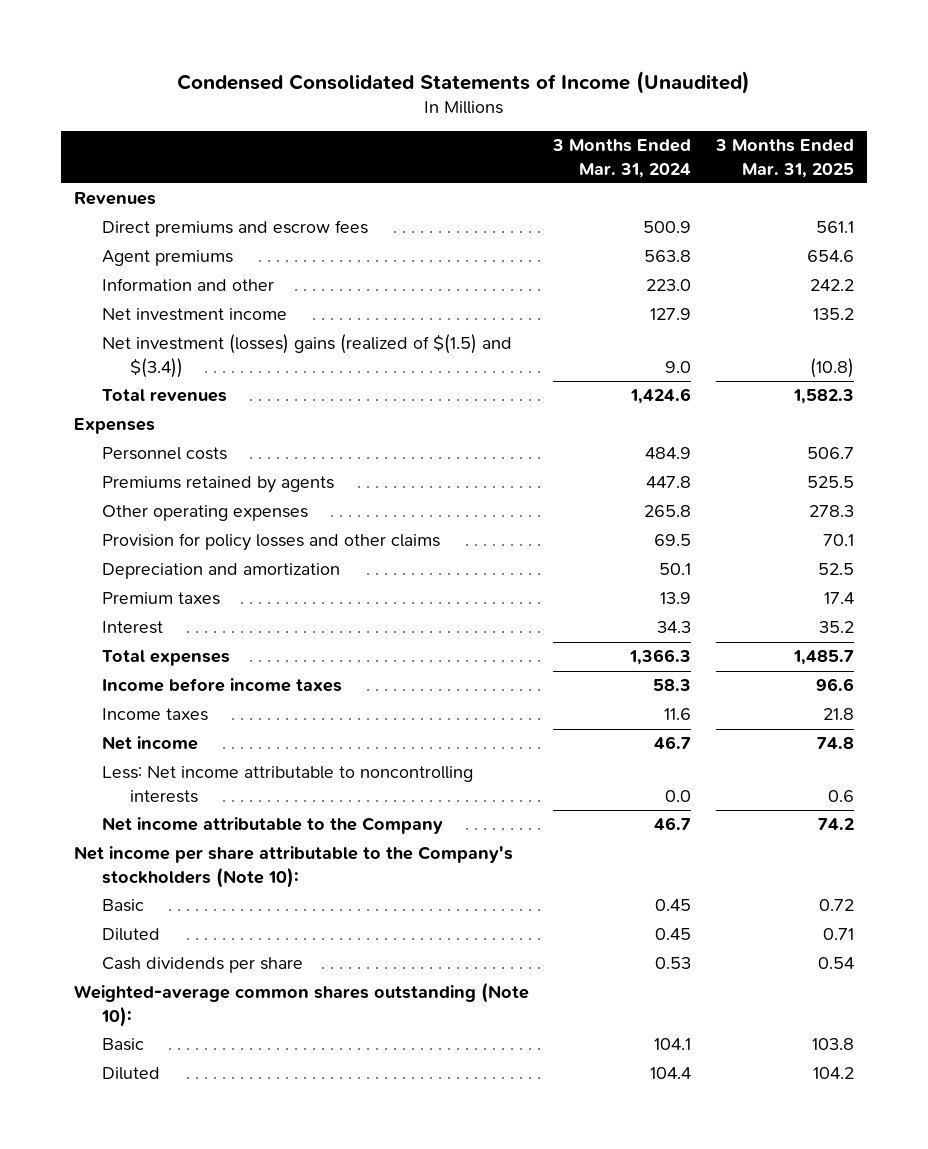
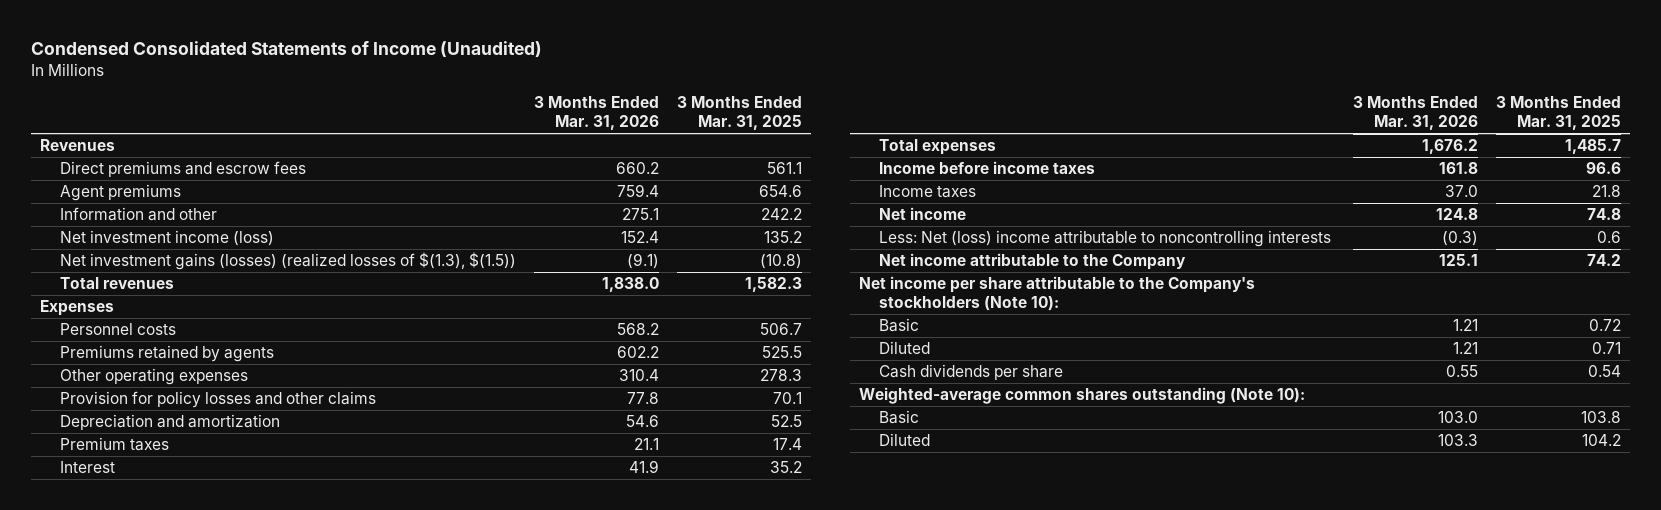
- | 3 Months Ended Mar. 31, 2024 | 3 Months Ended Mar. 31, 2025
+ | 3 Months Ended Mar. 31, 2026 | 3 Months Ended Mar. 31, 2025
- Net investment income | 127.9 | 135.2
- Net investment (losses) gains (realized of $(1.5) and $(3.4)) | 9.0 | (10.8)
+ Net investment income (loss) | 152.4 | 135.2
+ Net investment gains (losses) (realized losses of $(1.3), $(1.5)) | (9.1) | (10.8)
- Less: Net income attributable to noncontrolling interests | 0.0 | 0.6
+ Less: Net (loss) income attributable to noncontrolling interests | (0.3) | 0.6

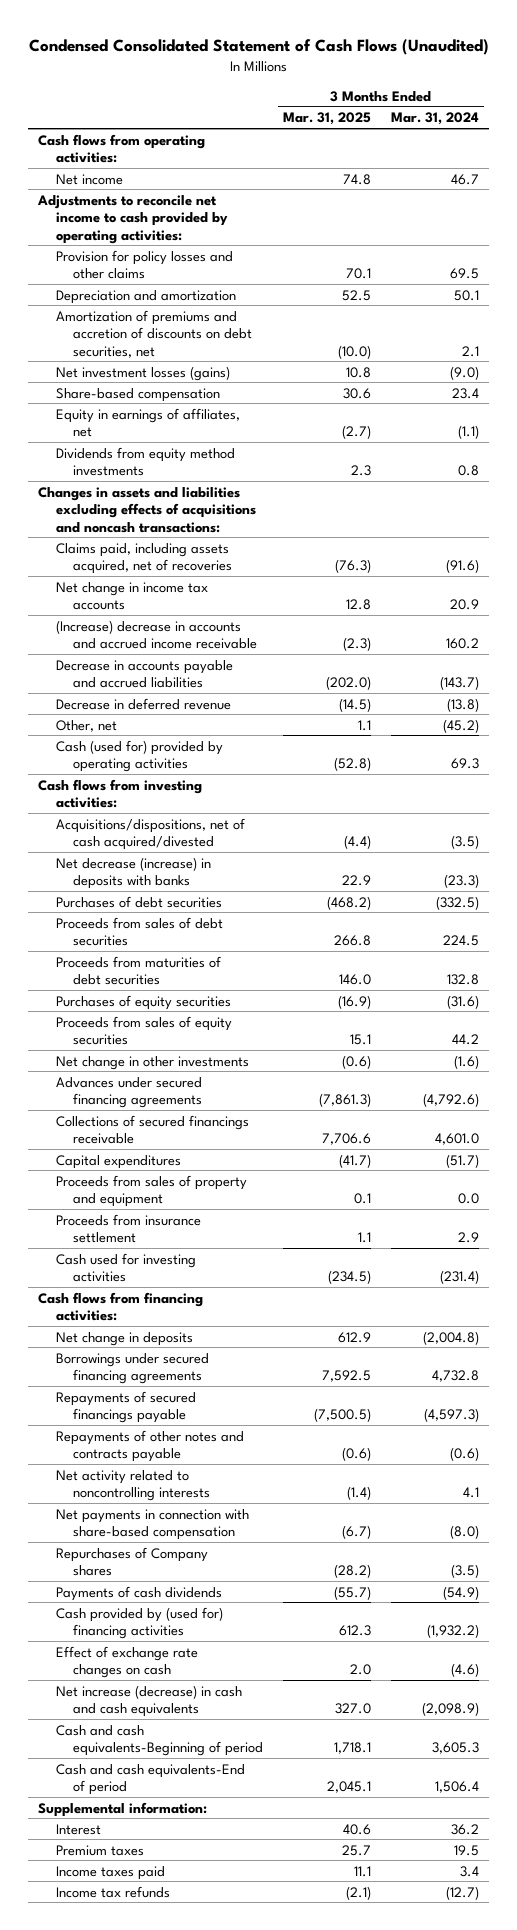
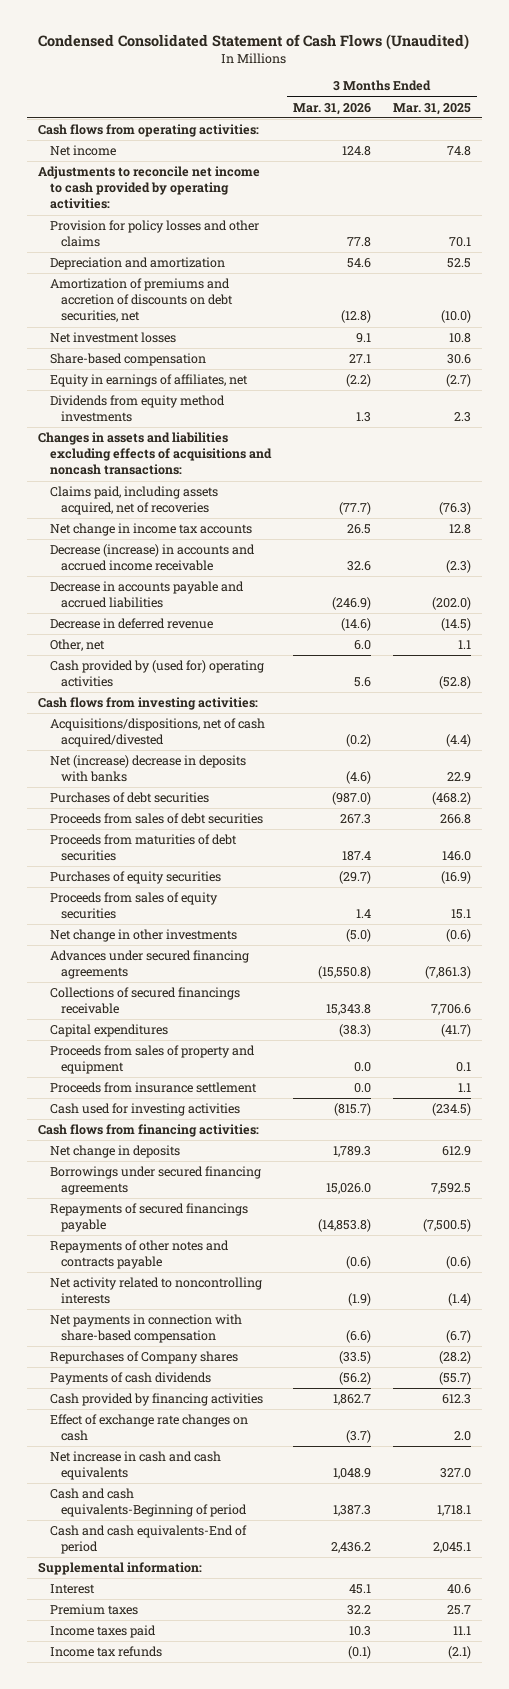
- | 3 Months Ended Mar. 31, 2025 | 3 Months Ended Mar. 31, 2024
+ | 3 Months Ended Mar. 31, 2026 | 3 Months Ended Mar. 31, 2025
- Net investment losses (gains) | 10.8 | (9.0)
+ Net investment losses | 9.1 | 10.8
- (Increase) decrease in accounts and accrued income receivable | (2.3) | 160.2
+ Decrease (increase) in accounts and accrued income receivable | 32.6 | (2.3)
- Cash (used for) provided by operating activities | (52.8) | 69.3
+ Cash provided by (used for) operating activities | 5.6 | (52.8)
- Net decrease (increase) in deposits with banks | 22.9 | (23.3)
+ Net (increase) decrease in deposits with banks | (4.6) | 22.9
- Cash provided by (used for) financing activities | 612.3 | (1,932.2)
+ Cash provided by financing activities | 1,862.7 | 612.3
- Net increase (decrease) in cash and cash equivalents | 327.0 | (2,098.9)
+ Net increase in cash and cash equivalents | 1,048.9 | 327.0

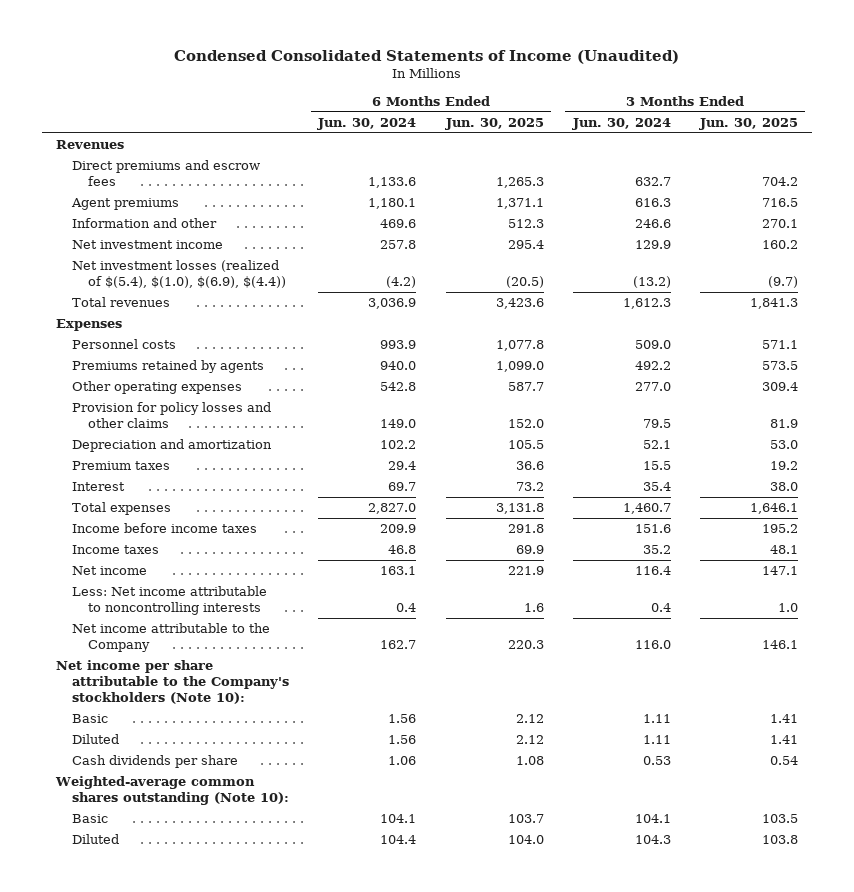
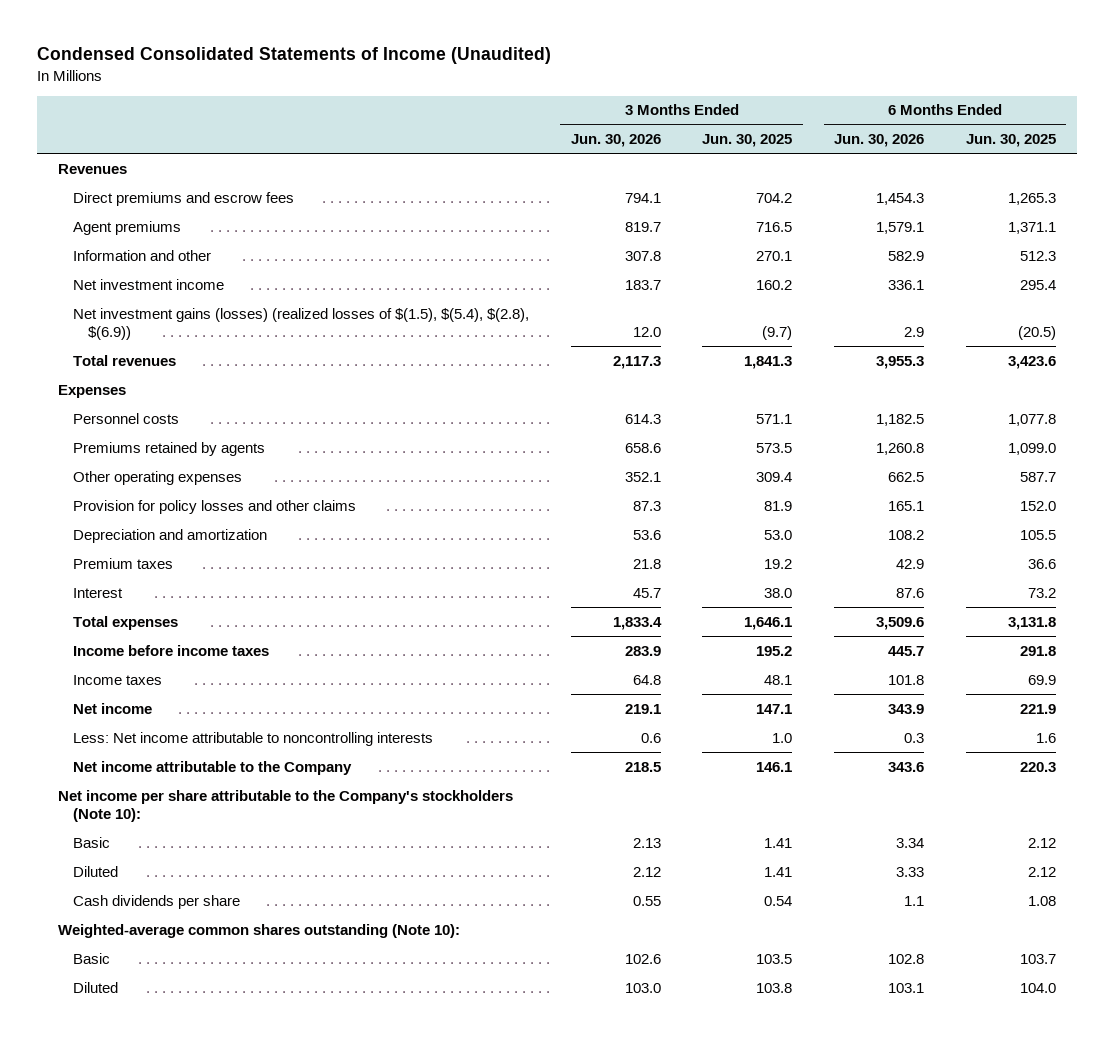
- | 6 Months Ended Jun. 30, 2024 | 6 Months Ended Jun. 30, 2025 | 3 Months Ended Jun. 30, 2024 | 3 Months Ended Jun. 30, 2025
+ | 3 Months Ended Jun. 30, 2026 | 3 Months Ended Jun. 30, 2025 | 6 Months Ended Jun. 30, 2026 | 6 Months Ended Jun. 30, 2025
- Net investment losses (realized of $(5.4), $(1.0), $(6.9), $(4.4)) | (4.2) | (20.5) | (13.2) | (9.7)
+ Net investment gains (losses) (realized losses of $(1.5), $(5.4), $(2.8), $(6.9)) | 12.0 | (9.7) | 2.9 | (20.5)

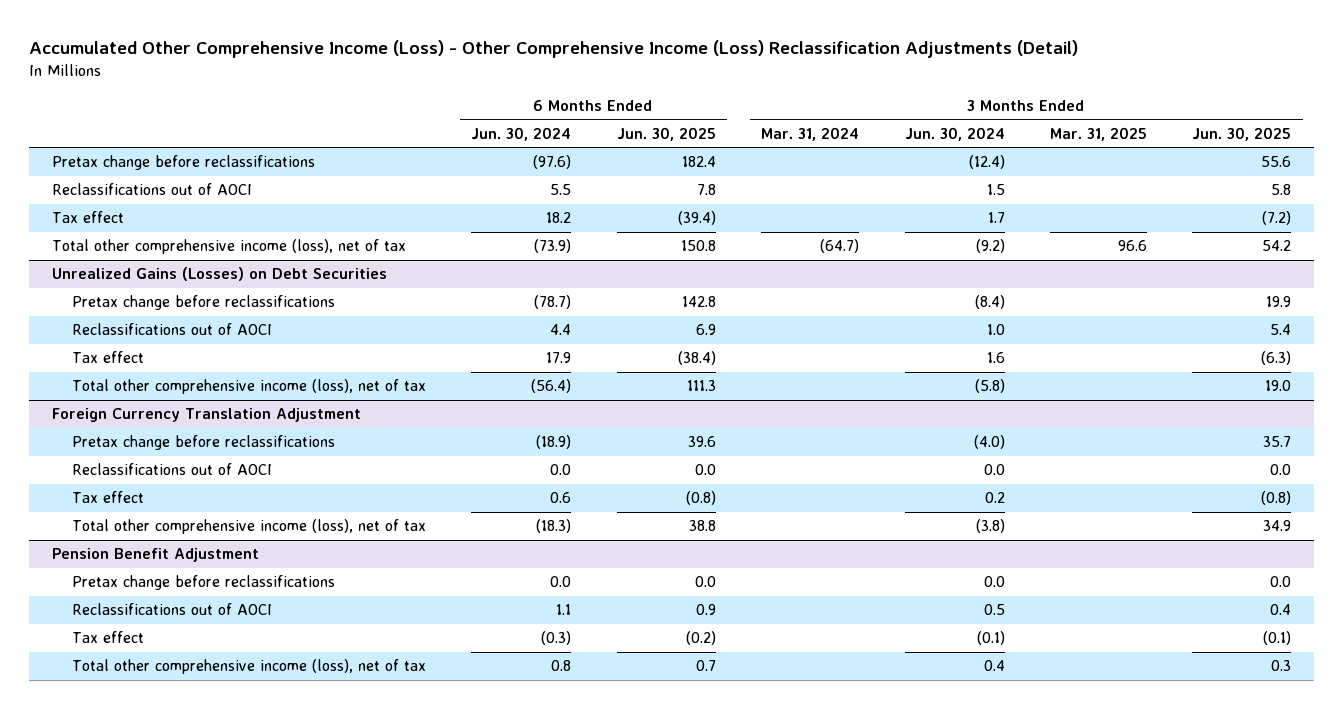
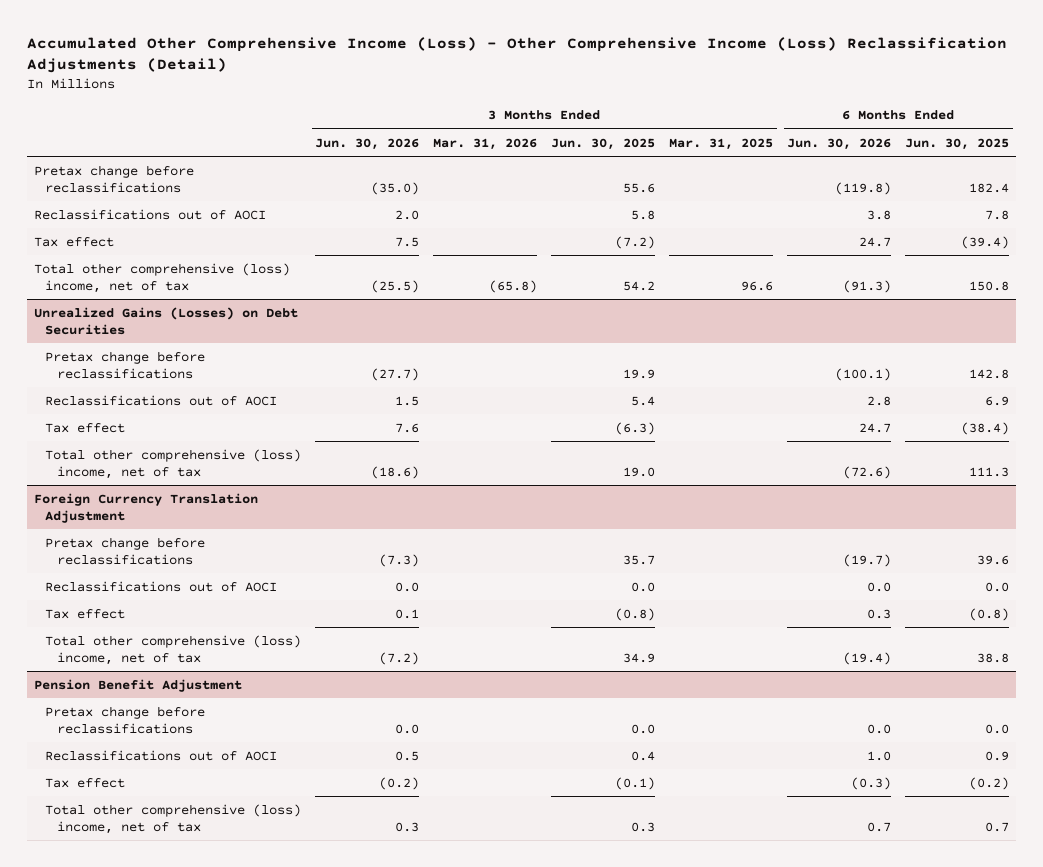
- | 6 Months Ended Jun. 30, 2024 | 6 Months Ended Jun. 30, 2025 | 3 Months Ended Mar. 31, 2024 | 3 Months Ended Jun. 30, 2024 | 3 Months Ended Mar. 31, 2025 | 3 Months Ended Jun. 30, 2025
+ | 3 Months Ended Jun. 30, 2026 | 3 Months Ended Mar. 31, 2026 | 3 Months Ended Jun. 30, 2025 | 3 Months Ended Mar. 31, 2025 | 6 Months Ended Jun. 30, 2026 | 6 Months Ended Jun. 30, 2025
- Total other comprehensive income (loss), net of tax | (73.9) | 150.8 | (64.7) | (9.2) | 96.6 | 54.2
+ Total other comprehensive (loss) income, net of tax | (25.5) | (65.8) | 54.2 | 96.6 | (91.3) | 150.8
@ Unrealized Gains (Losses) on Debt Securities
- Total other comprehensive income (loss), net of tax | (56.4) | 111.3 | | (5.8) | | 19.0
+ Total other comprehensive (loss) income, net of tax | (18.6) | | 19.0 | | (72.6) | 111.3
@ Foreign Currency Translation Adjustment
- Total other comprehensive income (loss), net of tax | (18.3) | 38.8 | | (3.8) | | 34.9
+ Total other comprehensive (loss) income, net of tax | (7.2) | | 34.9 | | (19.4) | 38.8
@ Pension Benefit Adjustment
- Total other comprehensive income (loss), net of tax | 0.8 | 0.7 | | 0.4 | | 0.3
+ Total other comprehensive (loss) income, net of tax | 0.3 | | 0.3 | | 0.7 | 0.7

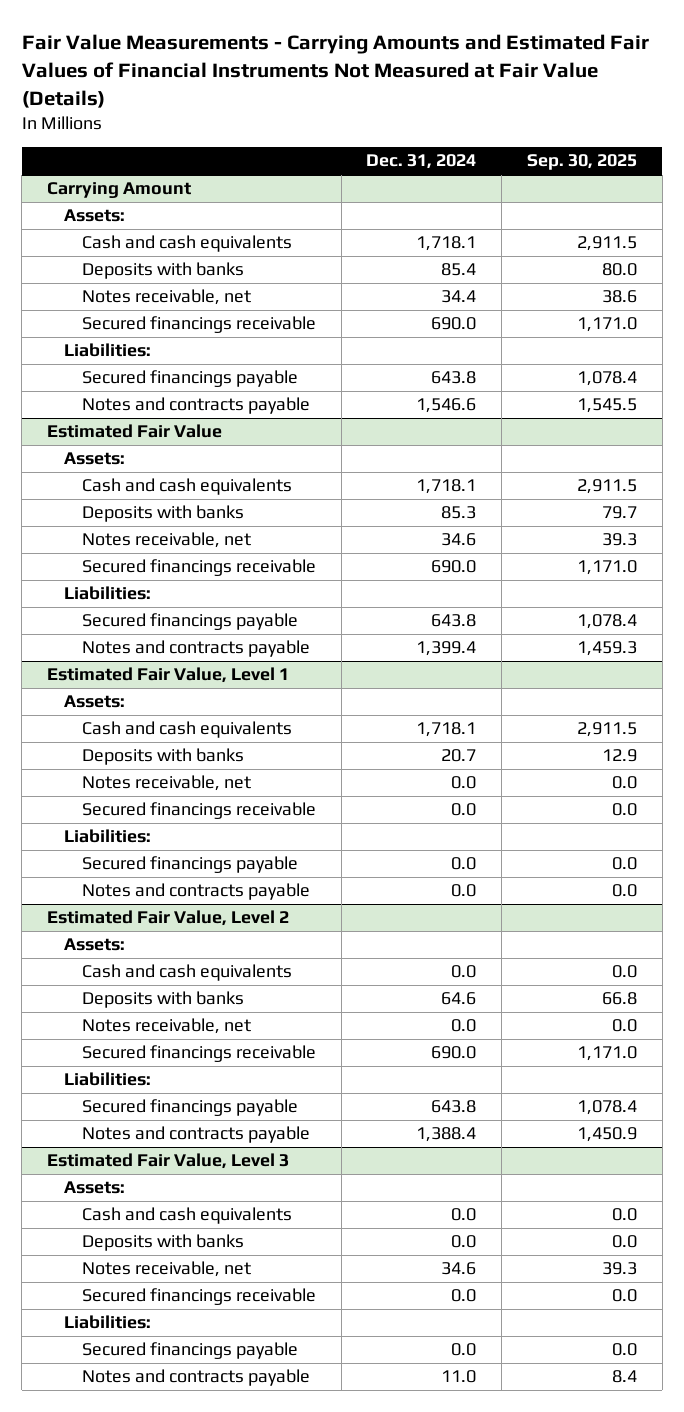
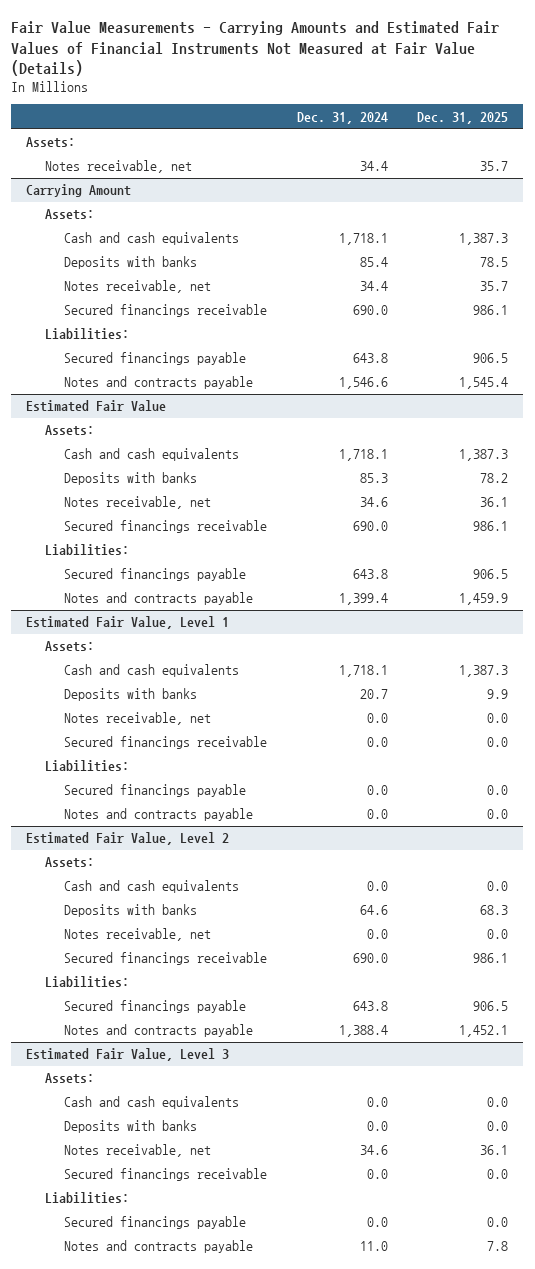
- | Dec. 31, 2024 | Sep. 30, 2025
+ | Dec. 31, 2024 | Dec. 31, 2025
+ Assets:
+ Notes receivable, net | 34.4 | 35.7

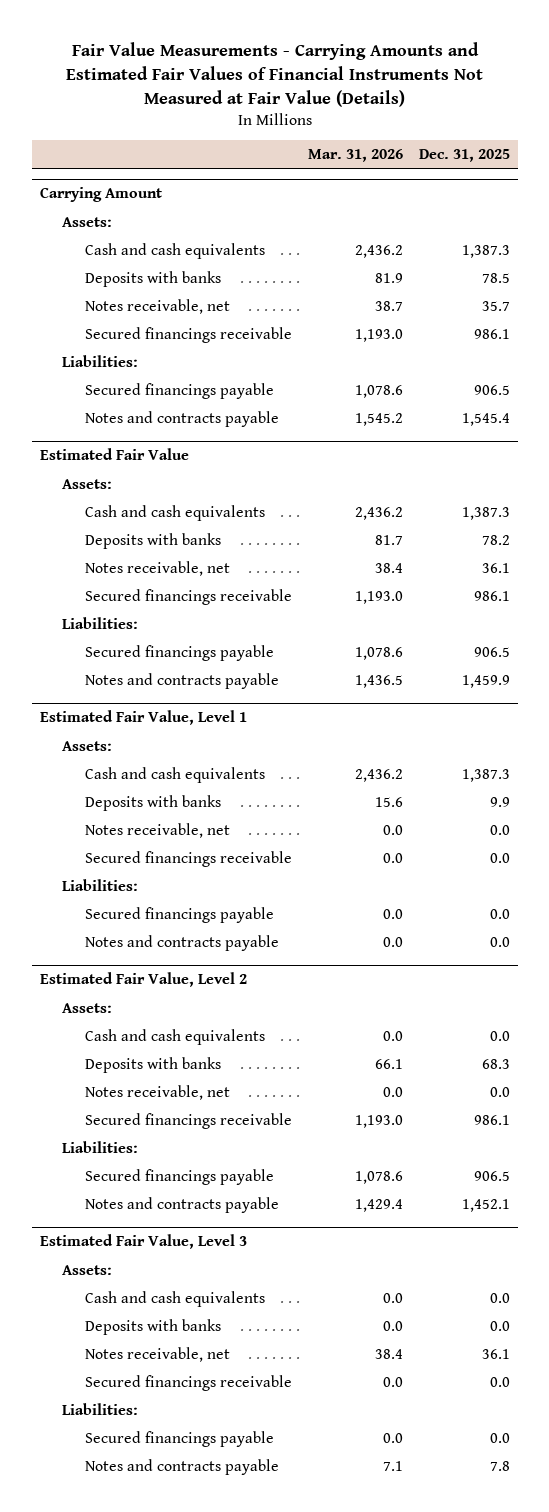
- | Dec. 31, 2024 | Dec. 31, 2025
+ | Mar. 31, 2026 | Dec. 31, 2025
- Assets:
- Notes receivable, net | 34.4 | 35.7

